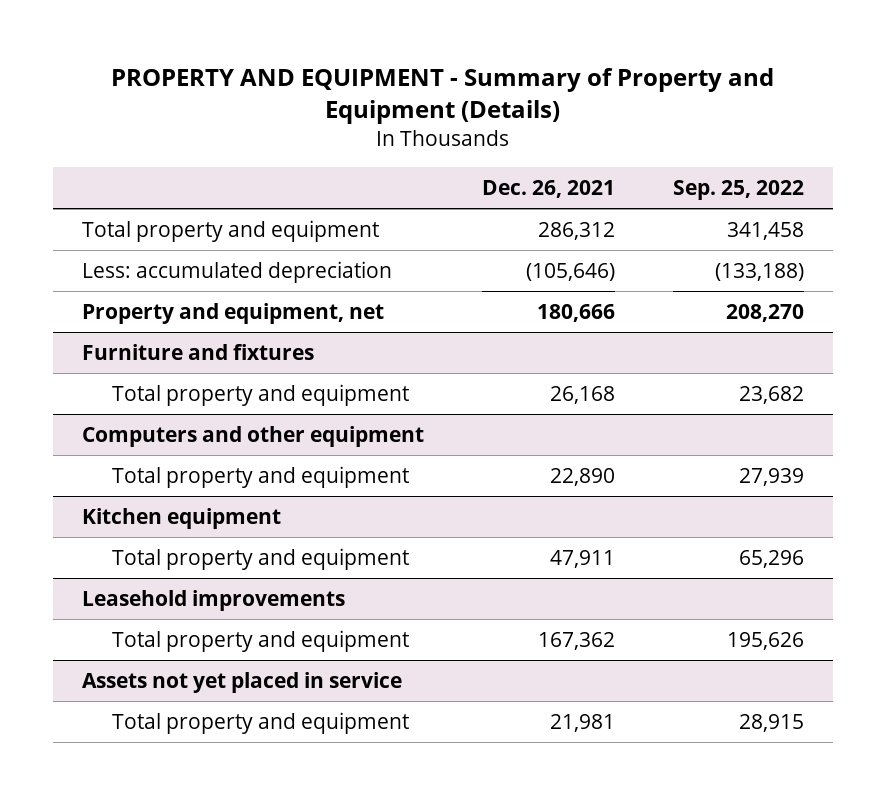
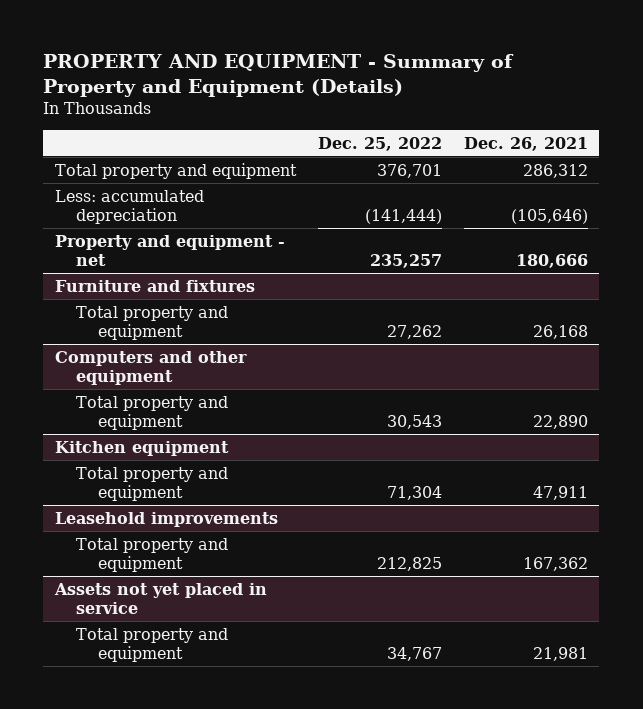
- | Dec. 26, 2021 | Sep. 25, 2022
+ | Dec. 25, 2022 | Dec. 26, 2021
- Property and equipment, net | 180,666 | 208,270
+ Property and equipment - net | 235,257 | 180,666

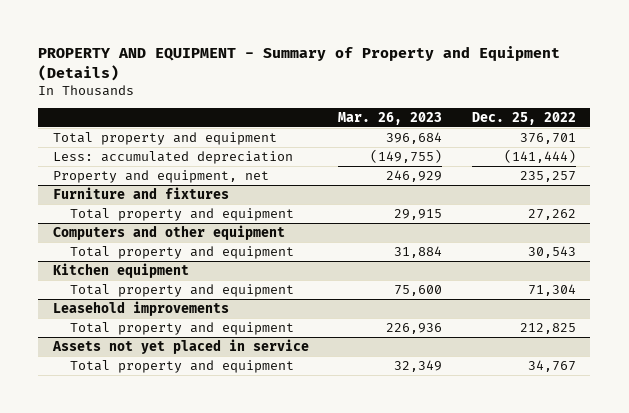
- | Dec. 25, 2022 | Dec. 26, 2021
+ | Mar. 26, 2023 | Dec. 25, 2022
- Property and equipment - net | 235,257 | 180,666
+ Property and equipment, net | 246,929 | 235,257

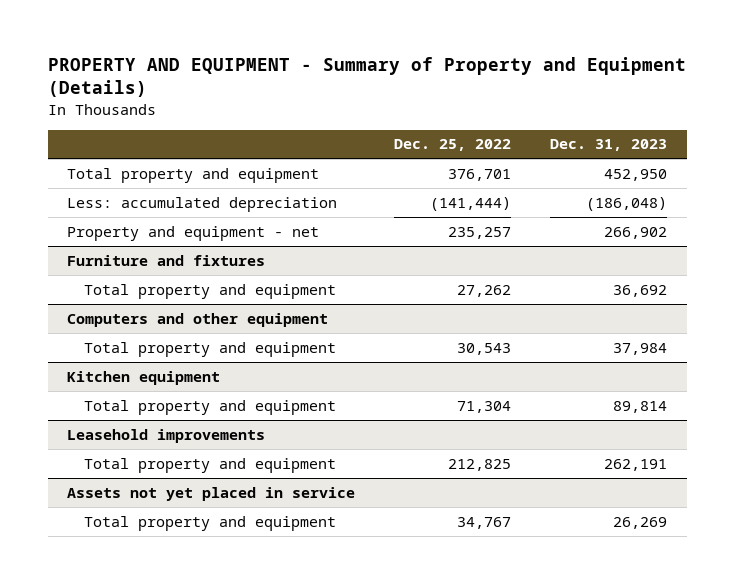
- | Mar. 26, 2023 | Dec. 25, 2022
+ | Dec. 25, 2022 | Dec. 31, 2023
- Property and equipment, net | 246,929 | 235,257
+ Property and equipment - net | 235,257 | 266,902

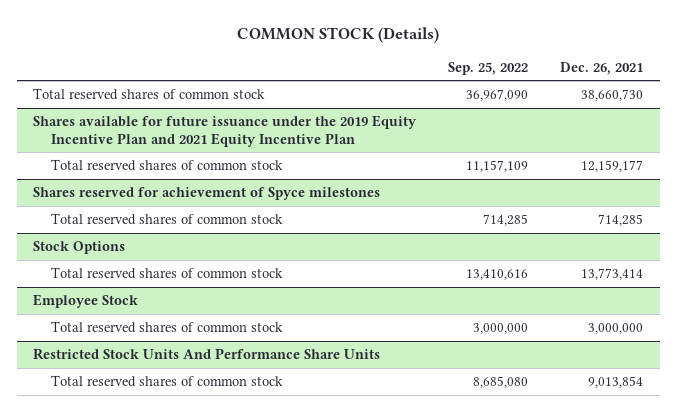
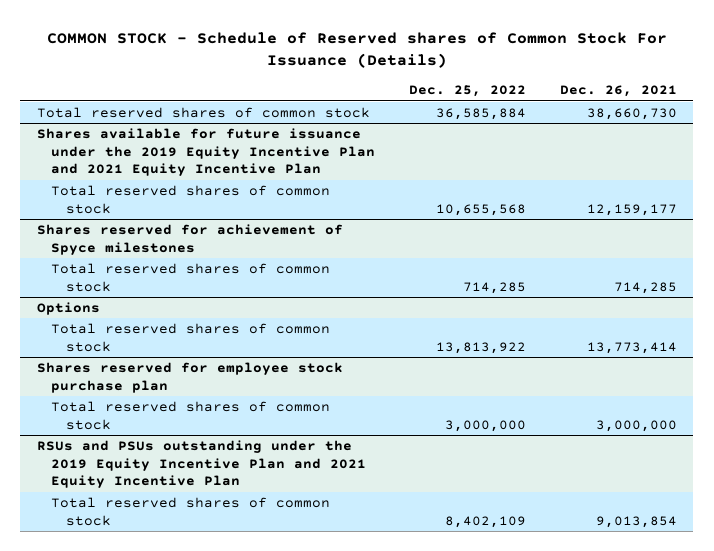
- COMMON STOCK (Details)
+ COMMON STOCK - Schedule of Reserved shares of Common Stock For Issuance (Details)
- | Sep. 25, 2022 | Dec. 26, 2021
+ | Dec. 25, 2022 | Dec. 26, 2021
- Stock Options
+ Options
- Employee Stock
+ Shares reserved for employee stock purchase plan
- Restricted Stock Units And Performance Share Units
+ RSUs and PSUs outstanding under the 2019 Equity Incentive Plan and 2021 Equity Incentive Plan

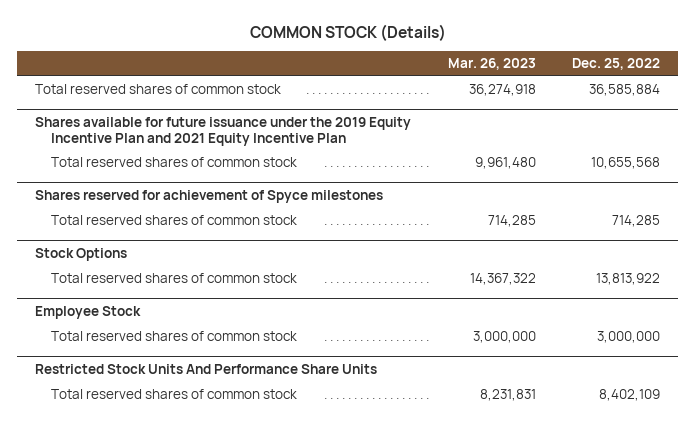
- COMMON STOCK - Schedule of Reserved shares of Common Stock For Issuance (Details)
+ COMMON STOCK (Details)
- | Dec. 25, 2022 | Dec. 26, 2021
+ | Mar. 26, 2023 | Dec. 25, 2022
- Options
+ Stock Options
- Shares reserved for employee stock purchase plan
+ Employee Stock
- RSUs and PSUs outstanding under the 2019 Equity Incentive Plan and 2021 Equity Incentive Plan
+ Restricted Stock Units And Performance Share Units

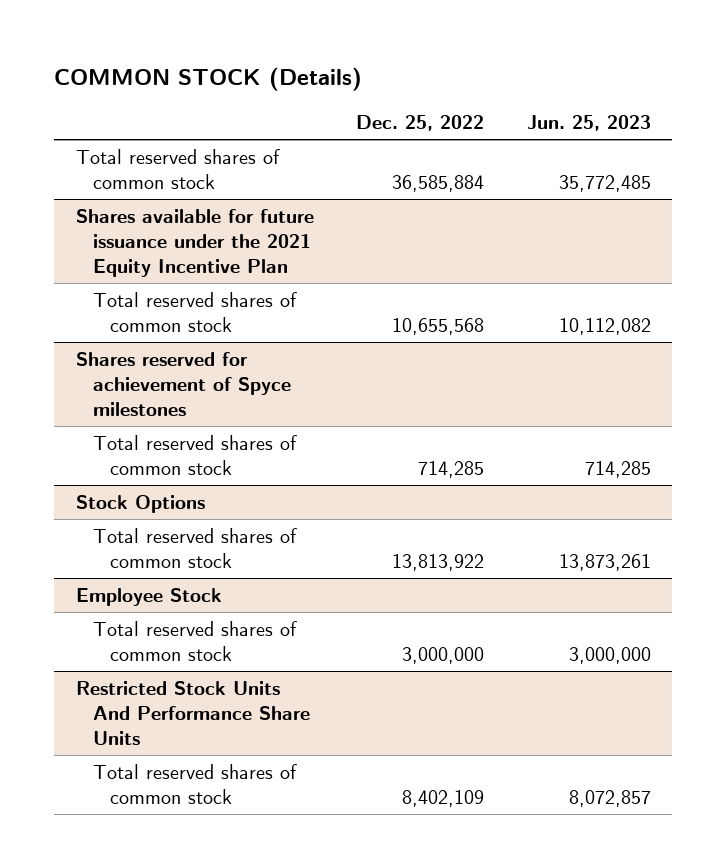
- | Mar. 26, 2023 | Dec. 25, 2022
+ | Dec. 25, 2022 | Jun. 25, 2023
- Shares available for future issuance under the 2019 Equity Incentive Plan and 2021 Equity Incentive Plan
+ Shares available for future issuance under the 2021 Equity Incentive Plan

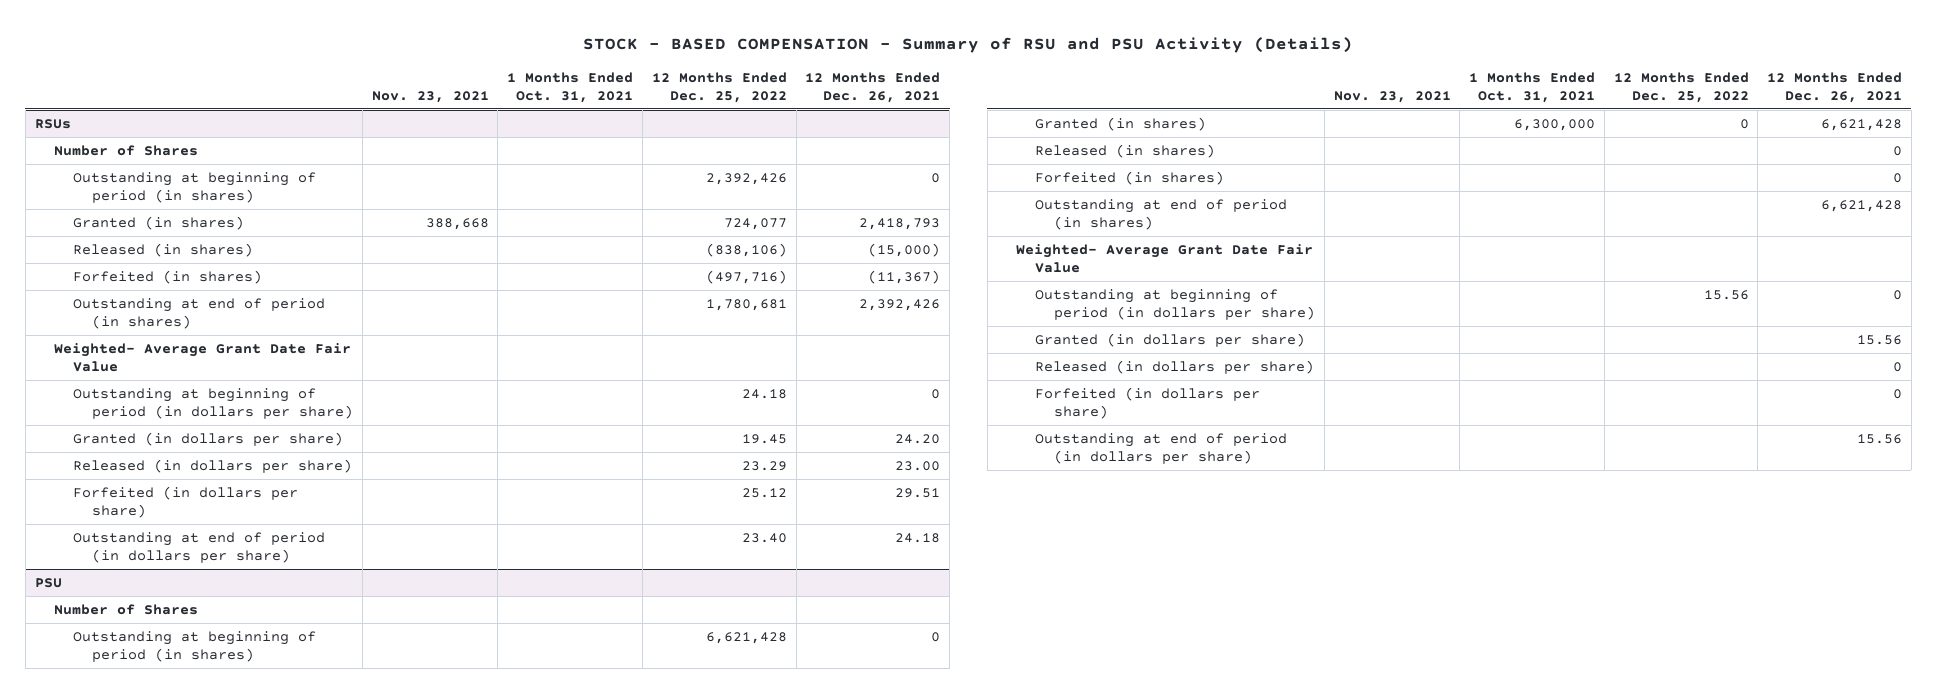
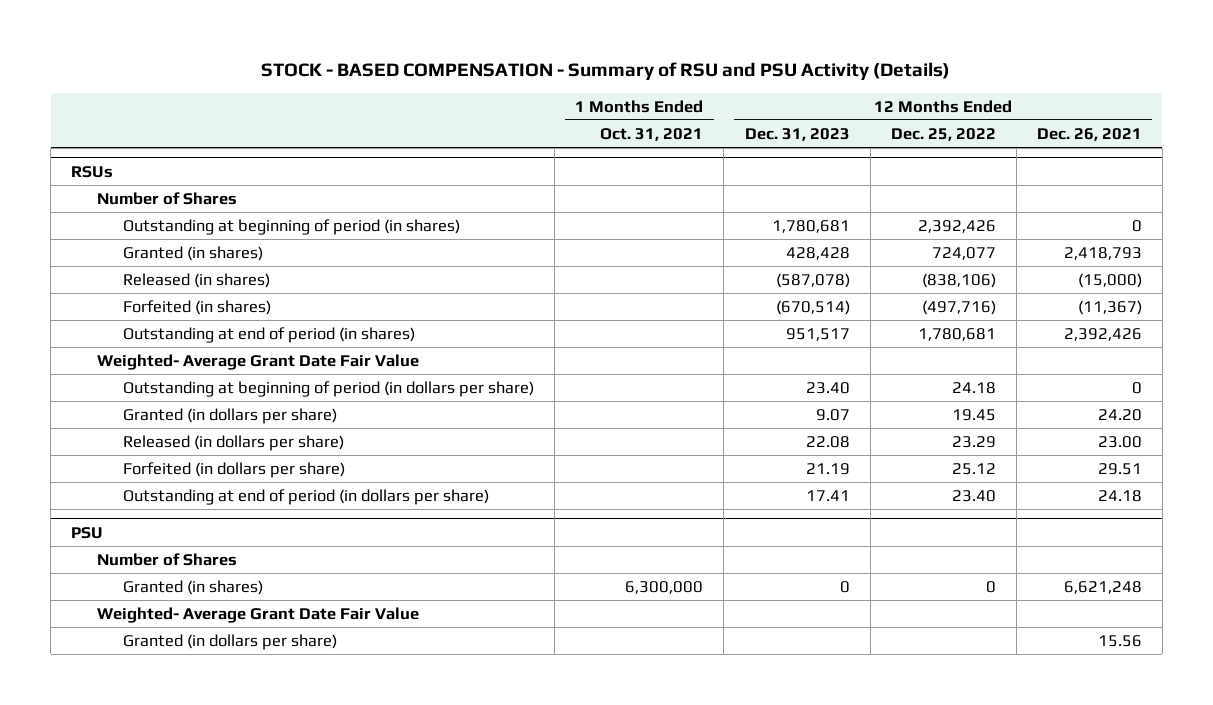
- | Nov. 23, 2021 | 1 Months Ended Oct. 31, 2021 | 12 Months Ended Dec. 25, 2022 | 12 Months Ended Dec. 26, 2021
+ | 1 Months Ended Oct. 31, 2021 | 12 Months Ended Dec. 31, 2023 | 12 Months Ended Dec. 25, 2022 | 12 Months Ended Dec. 26, 2021
@ PSU
- Outstanding at beginning of period (in shares) | | | 6,621,428 | 0
- Granted (in shares) | | 6,300,000 | 0 | 6,621,428
- Released (in shares) | | | | 0
- Forfeited (in shares) | | | | 0
- Outstanding at end of period (in shares) | | | | 6,621,428
+ Granted (in shares) | 6,300,000 | 0 | 0 | 6,621,248
- Outstanding at beginning of period (in dollars per share) | | | 15.56 | 0
- Released (in dollars per share) | | | | 0
- Forfeited (in dollars per share) | | | | 0
- Outstanding at end of period (in dollars per share) | | | | 15.56

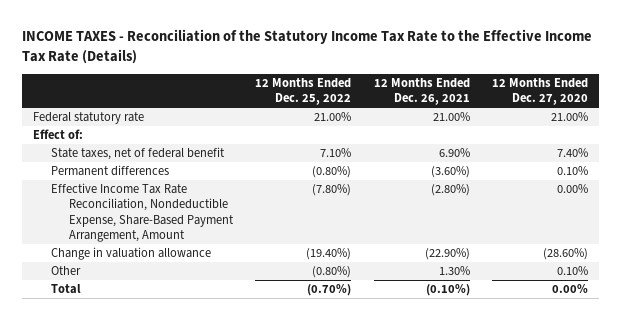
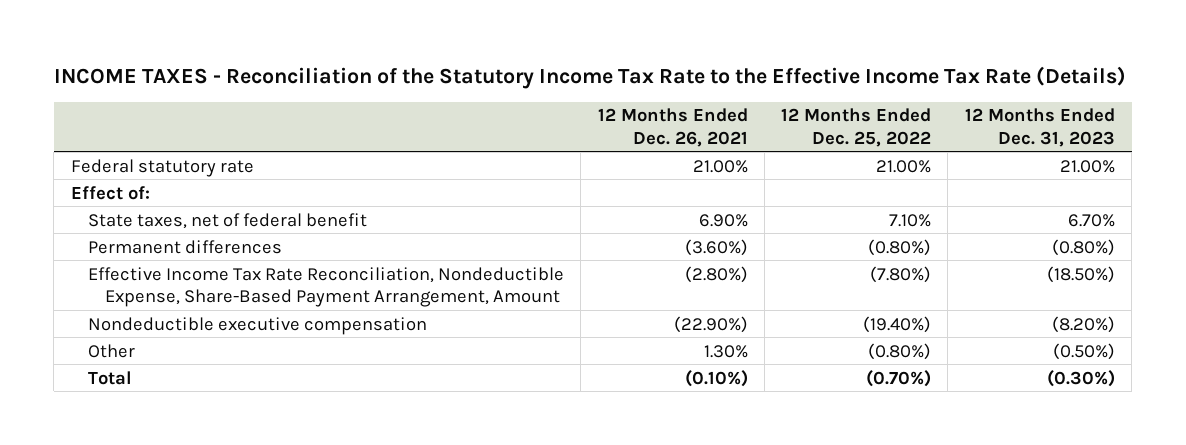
- | 12 Months Ended Dec. 25, 2022 | 12 Months Ended Dec. 26, 2021 | 12 Months Ended Dec. 27, 2020
+ | 12 Months Ended Dec. 26, 2021 | 12 Months Ended Dec. 25, 2022 | 12 Months Ended Dec. 31, 2023
- Change in valuation allowance | (19.40%) | (22.90%) | (28.60%)
+ Nondeductible executive compensation | (22.90%) | (19.40%) | (8.20%)

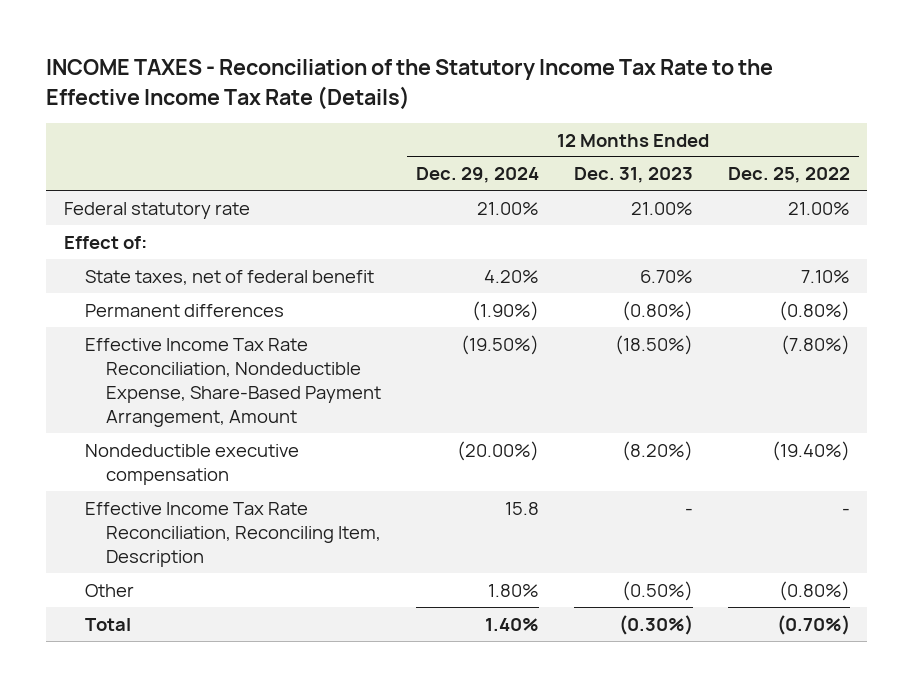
- | 12 Months Ended Dec. 26, 2021 | 12 Months Ended Dec. 25, 2022 | 12 Months Ended Dec. 31, 2023
+ | 12 Months Ended Dec. 29, 2024 | 12 Months Ended Dec. 31, 2023 | 12 Months Ended Dec. 25, 2022
+ Effective Income Tax Rate Reconciliation, Reconciling Item, Description | 15.8 | - | -

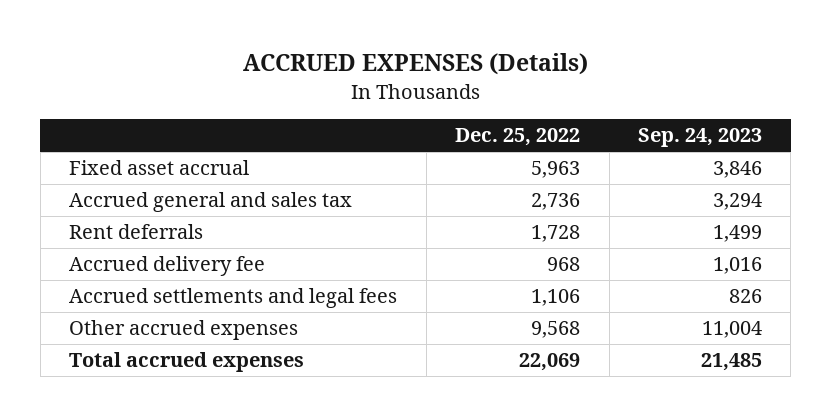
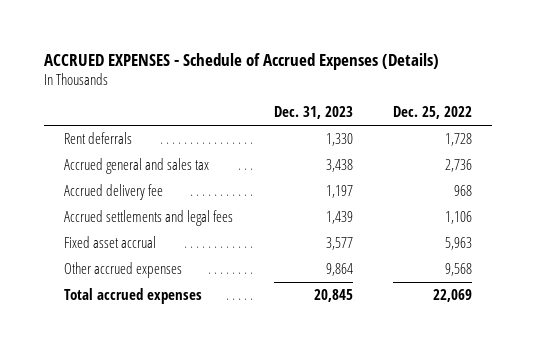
- ACCRUED EXPENSES (Details)
+ ACCRUED EXPENSES - Schedule of Accrued Expenses (Details)
- | Dec. 25, 2022 | Sep. 24, 2023
+ | Dec. 31, 2023 | Dec. 25, 2022
moved down: Accrued general and sales tax | 3,438 | 2,736
moved down: Fixed asset accrual | 3,577 | 5,963

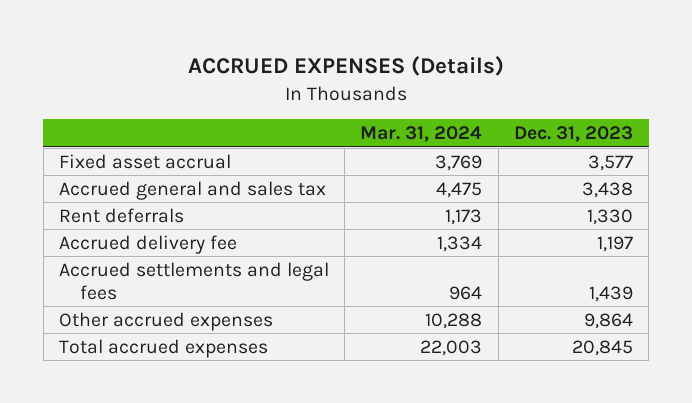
- ACCRUED EXPENSES - Schedule of Accrued Expenses (Details)
+ ACCRUED EXPENSES (Details)
- | Dec. 31, 2023 | Dec. 25, 2022
+ | Mar. 31, 2024 | Dec. 31, 2023
moved up: Fixed asset accrual | 3,769 | 3,577
moved down: Rent deferrals | 1,173 | 1,330

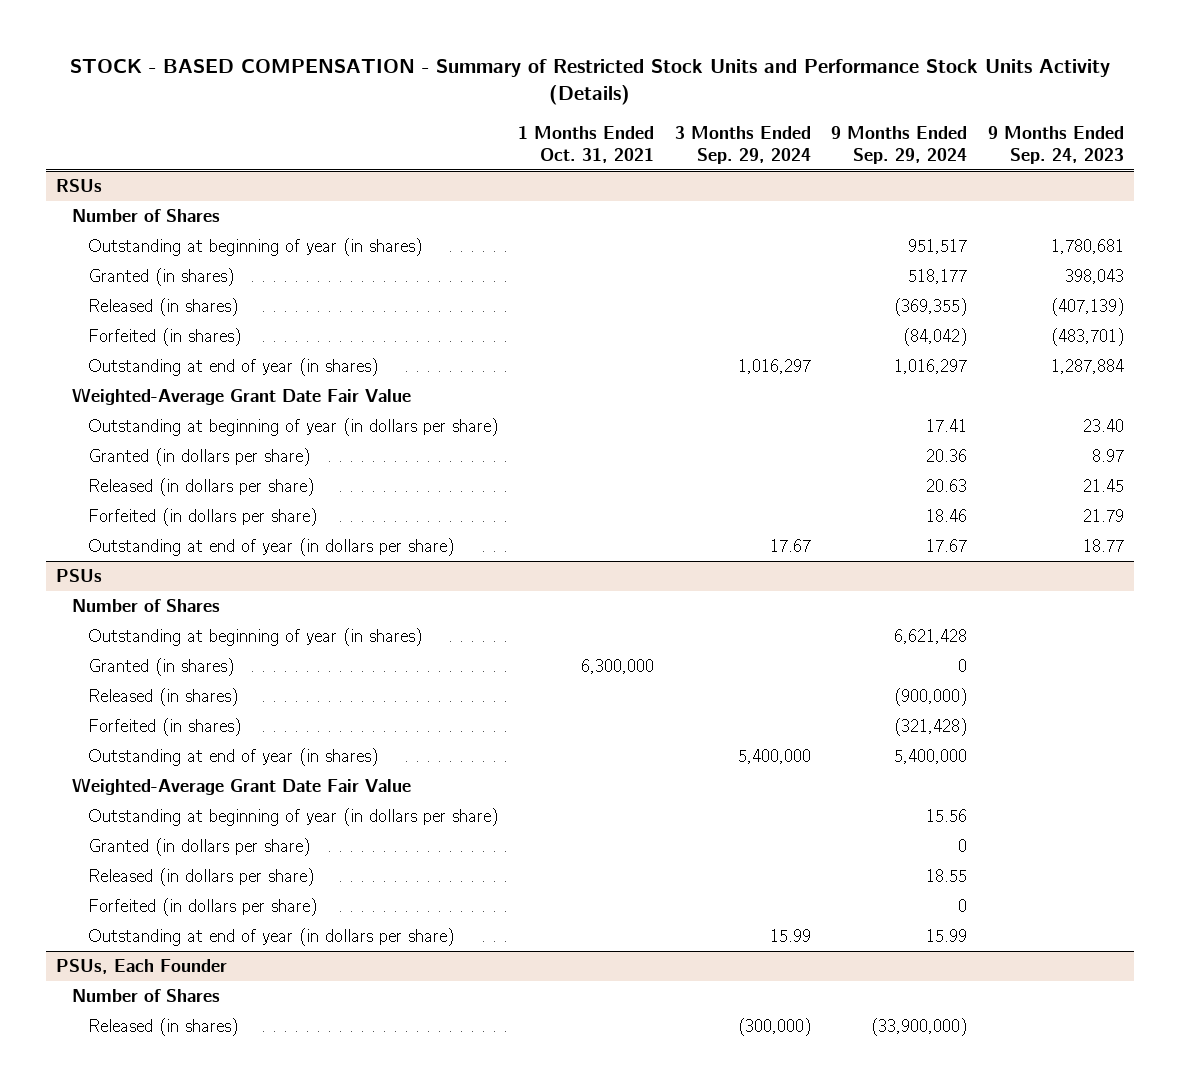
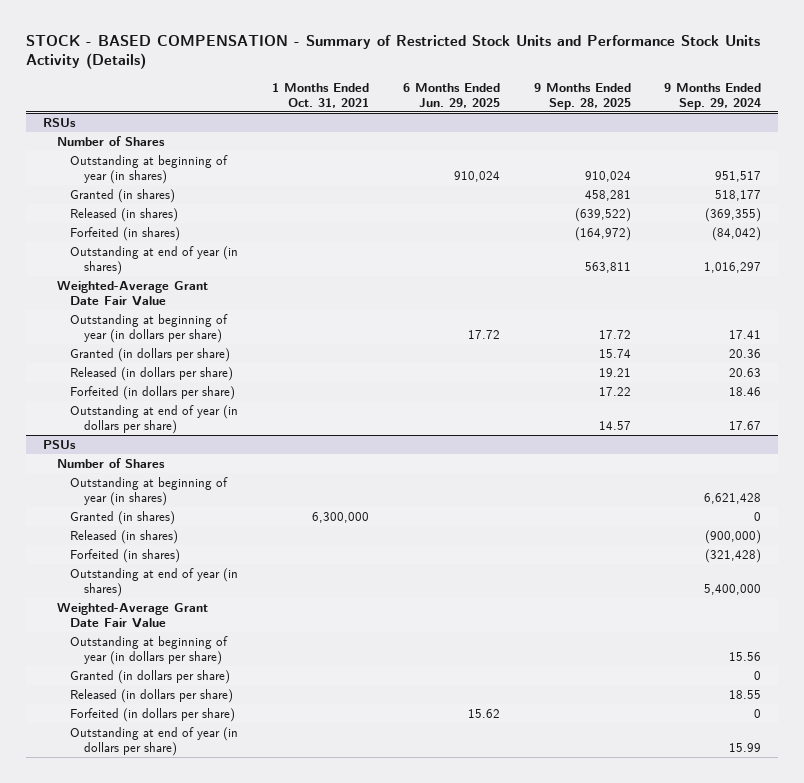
- | 1 Months Ended Oct. 31, 2021 | 3 Months Ended Sep. 29, 2024 | 9 Months Ended Sep. 29, 2024 | 9 Months Ended Sep. 24, 2023
+ | 1 Months Ended Oct. 31, 2021 | 6 Months Ended Jun. 29, 2025 | 9 Months Ended Sep. 28, 2025 | 9 Months Ended Sep. 29, 2024
- PSUs, Each Founder
- Number of Shares
- Released (in shares) | | (300,000) | (33,900,000) |

